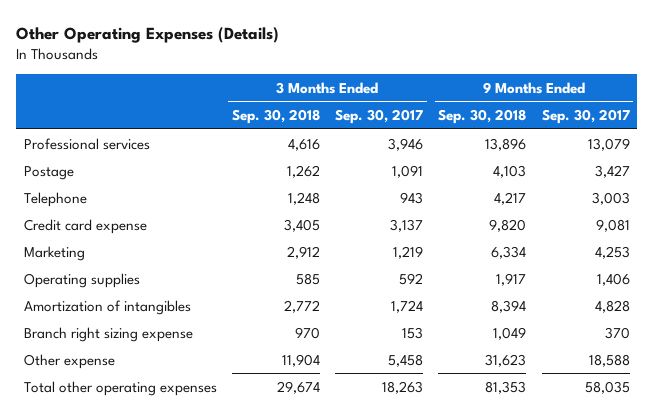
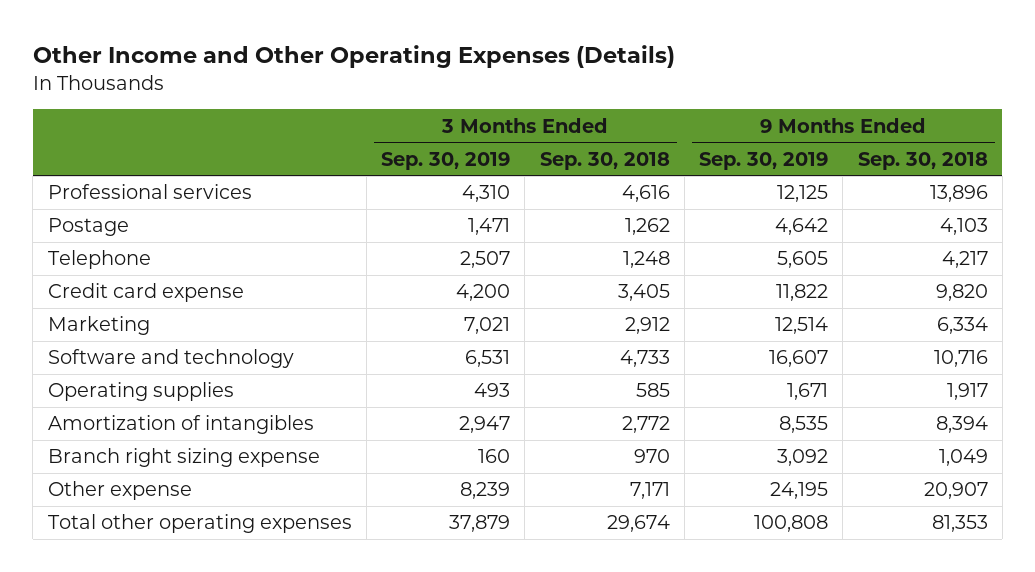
- Other Operating Expenses (Details)
+ Other Income and Other Operating Expenses (Details)
- | 3 Months Ended Sep. 30, 2018 | 3 Months Ended Sep. 30, 2017 | 9 Months Ended Sep. 30, 2018 | 9 Months Ended Sep. 30, 2017
+ | 3 Months Ended Sep. 30, 2019 | 3 Months Ended Sep. 30, 2018 | 9 Months Ended Sep. 30, 2019 | 9 Months Ended Sep. 30, 2018
+ Software and technology | 6,531 | 4,733 | 16,607 | 10,716
- Other expense | 11,904 | 5,458 | 31,623 | 18,588
+ Other expense | 8,239 | 7,171 | 24,195 | 20,907

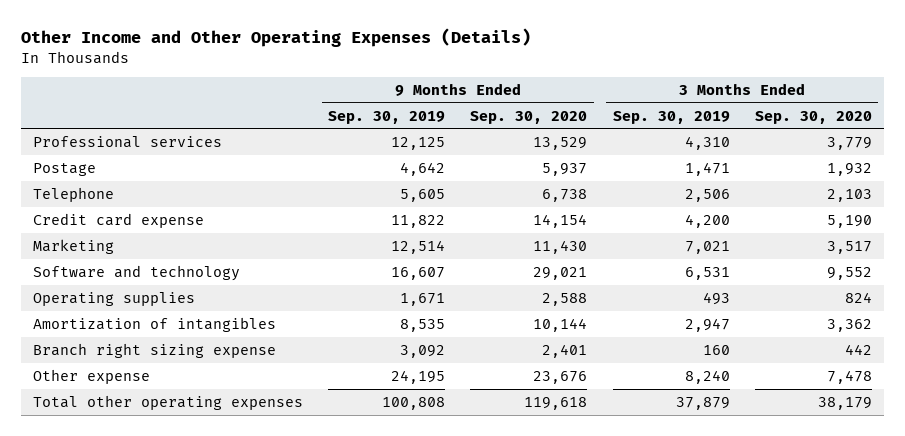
- | 3 Months Ended Sep. 30, 2019 | 3 Months Ended Sep. 30, 2018 | 9 Months Ended Sep. 30, 2019 | 9 Months Ended Sep. 30, 2018
+ | 9 Months Ended Sep. 30, 2019 | 9 Months Ended Sep. 30, 2020 | 3 Months Ended Sep. 30, 2019 | 3 Months Ended Sep. 30, 2020
- Telephone | 2,507 | 1,248 | 5,605 | 4,217
+ Telephone | 5,605 | 6,738 | 2,506 | 2,103
- Other expense | 8,239 | 7,171 | 24,195 | 20,907
+ Other expense | 24,195 | 23,676 | 8,240 | 7,478

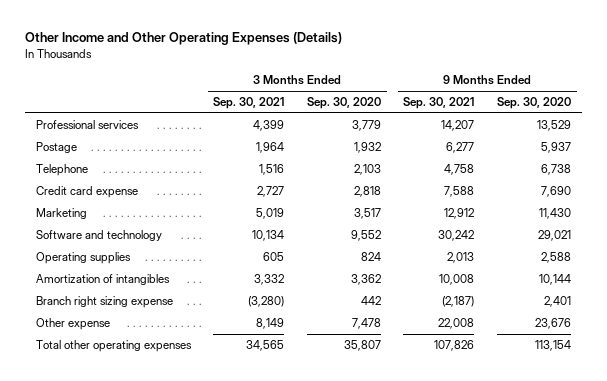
- | 9 Months Ended Sep. 30, 2019 | 9 Months Ended Sep. 30, 2020 | 3 Months Ended Sep. 30, 2019 | 3 Months Ended Sep. 30, 2020
+ | 3 Months Ended Sep. 30, 2021 | 3 Months Ended Sep. 30, 2020 | 9 Months Ended Sep. 30, 2021 | 9 Months Ended Sep. 30, 2020
- Credit card expense | 11,822 | 14,154 | 4,200 | 5,190
+ Credit card expense | 2,727 | 2,818 | 7,588 | 7,690
- Total other operating expenses | 100,808 | 119,618 | 37,879 | 38,179
+ Total other operating expenses | 34,565 | 35,807 | 107,826 | 113,154

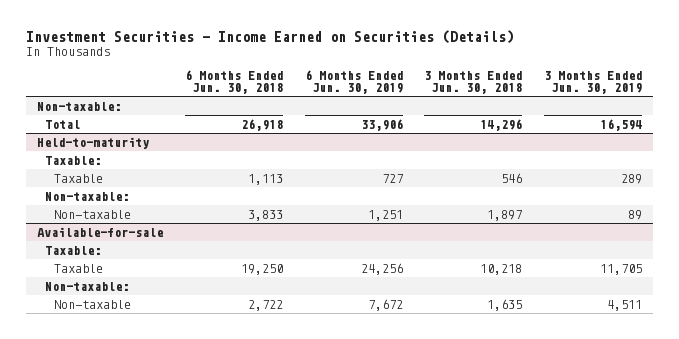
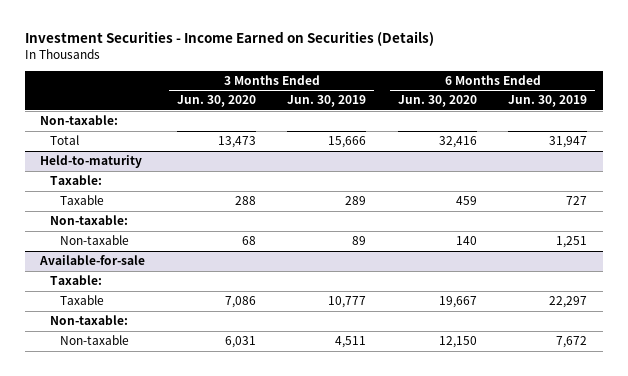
- | 6 Months Ended Jun. 30, 2018 | 6 Months Ended Jun. 30, 2019 | 3 Months Ended Jun. 30, 2018 | 3 Months Ended Jun. 30, 2019
+ | 3 Months Ended Jun. 30, 2020 | 3 Months Ended Jun. 30, 2019 | 6 Months Ended Jun. 30, 2020 | 6 Months Ended Jun. 30, 2019
- Total | 26,918 | 33,906 | 14,296 | 16,594
+ Total | 13,473 | 15,666 | 32,416 | 31,947
@ Available-for-sale
- Taxable | 19,250 | 24,256 | 10,218 | 11,705
+ Taxable | 7,086 | 10,777 | 19,667 | 22,297

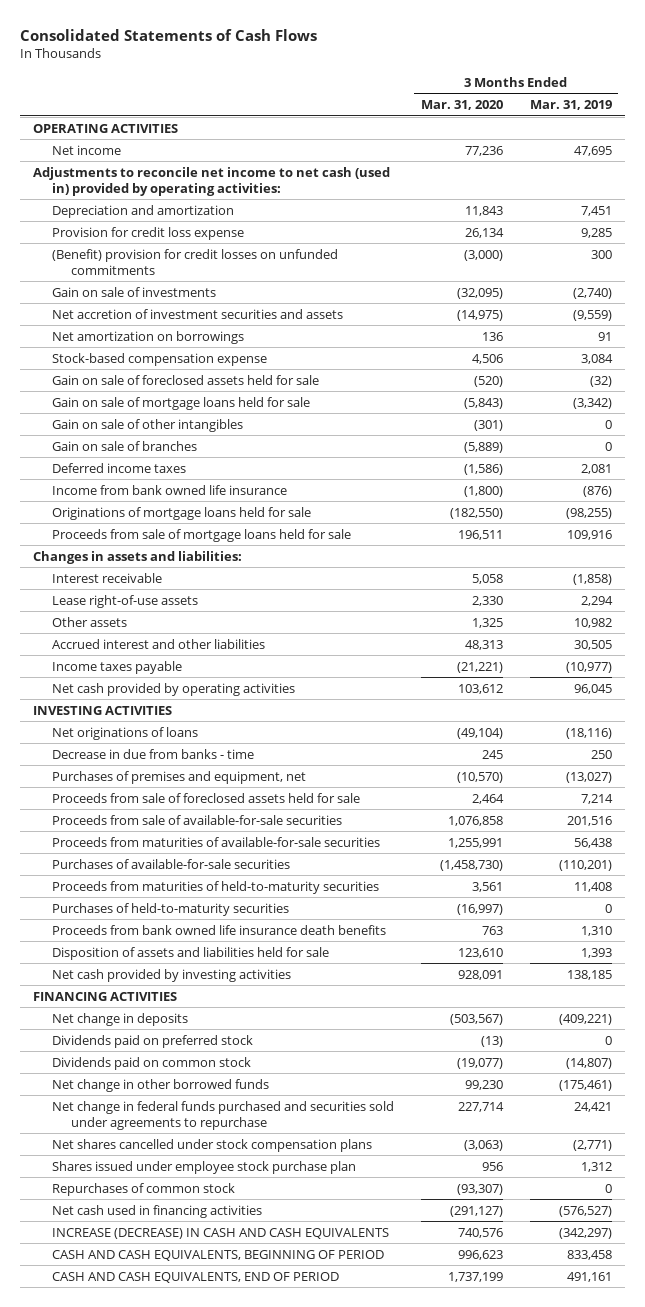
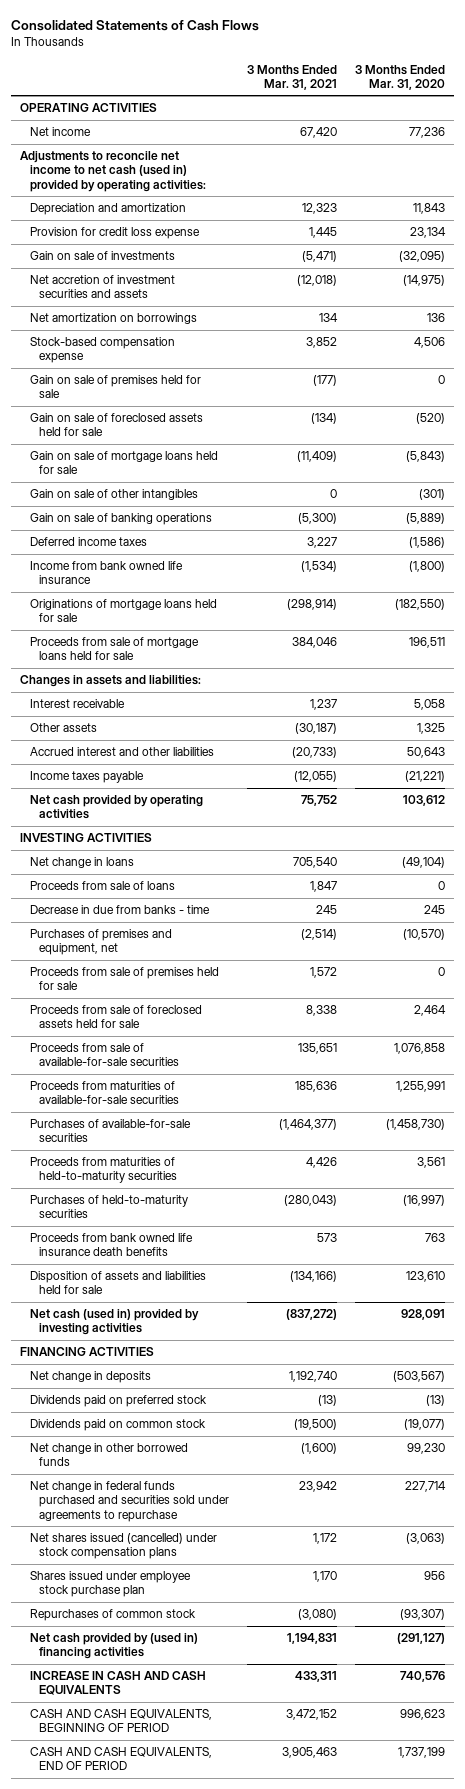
- | 3 Months Ended Mar. 31, 2020 | 3 Months Ended Mar. 31, 2019
+ | 3 Months Ended Mar. 31, 2021 | 3 Months Ended Mar. 31, 2020
- Provision for credit loss expense | 26,134 | 9,285
- (Benefit) provision for credit losses on unfunded commitments | (3,000) | 300
+ Provision for credit loss expense | 1,445 | 23,134
+ Gain on sale of premises held for sale | (177) | 0
- Gain on sale of branches | (5,889) | 0
+ Gain on sale of banking operations | (5,300) | (5,889)
- Lease right-of-use assets | 2,330 | 2,294
- Accrued interest and other liabilities | 48,313 | 30,505
+ Accrued interest and other liabilities | (20,733) | 50,643
- Net originations of loans | (49,104) | (18,116)
+ Net change in loans | 705,540 | (49,104)
+ Proceeds from sale of loans | 1,847 | 0
+ Proceeds from sale of premises held for sale | 1,572 | 0
- Net cash provided by investing activities | 928,091 | 138,185
+ Net cash (used in) provided by investing activities | (837,272) | 928,091
- Net shares cancelled under stock compensation plans | (3,063) | (2,771)
+ Net shares issued (cancelled) under stock compensation plans | 1,172 | (3,063)
- Net cash used in financing activities | (291,127) | (576,527)
- INCREASE (DECREASE) IN CASH AND CASH EQUIVALENTS | 740,576 | (342,297)
+ Net cash provided by (used in) financing activities | 1,194,831 | (291,127)
+ INCREASE IN CASH AND CASH EQUIVALENTS | 433,311 | 740,576

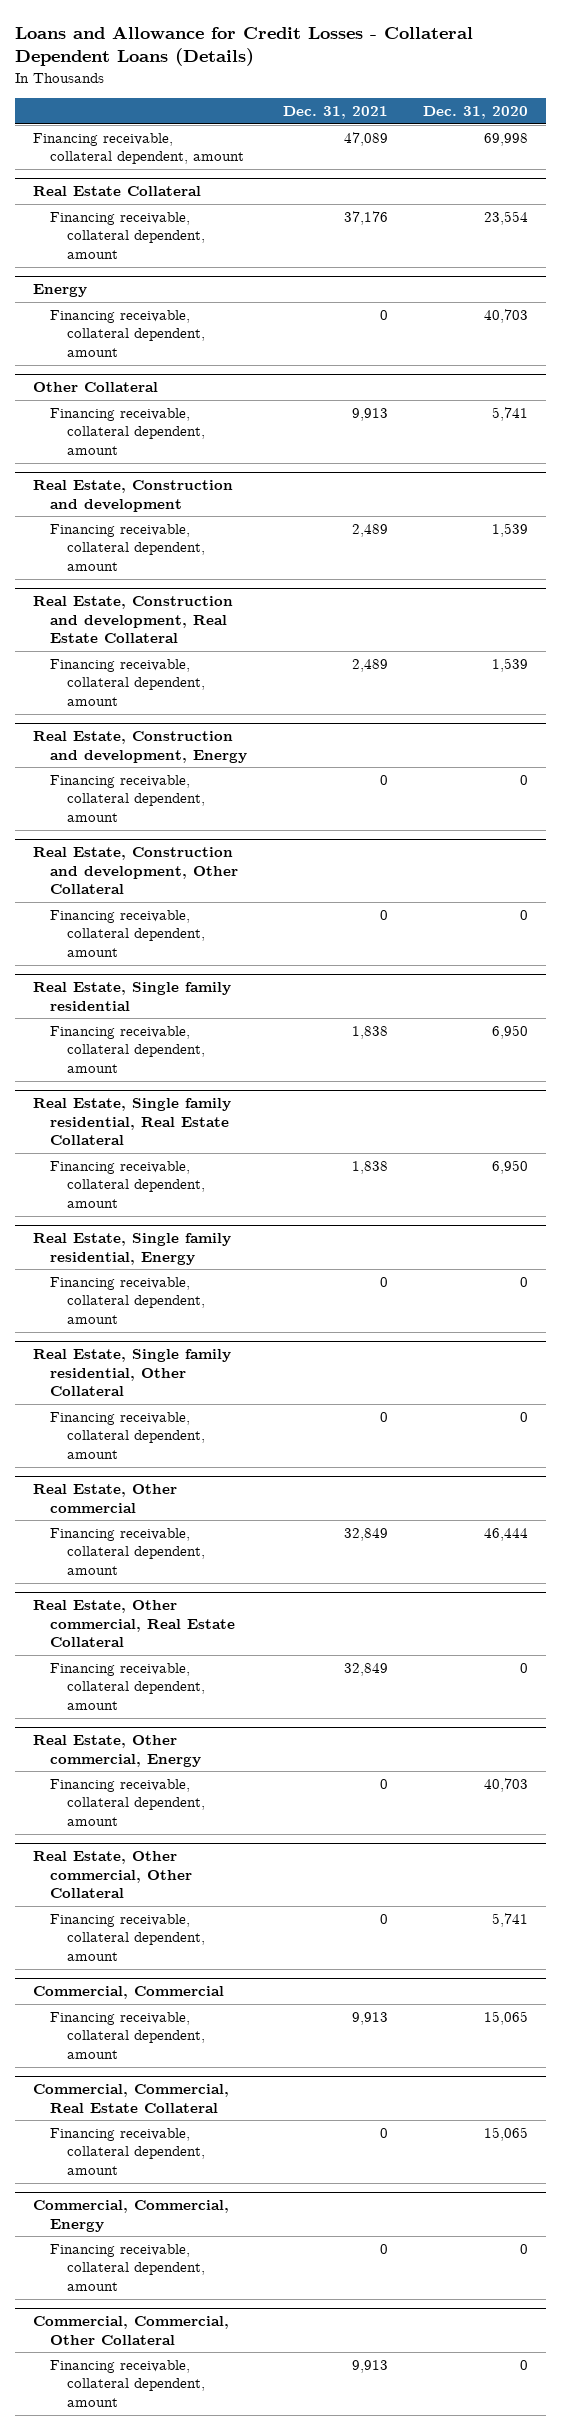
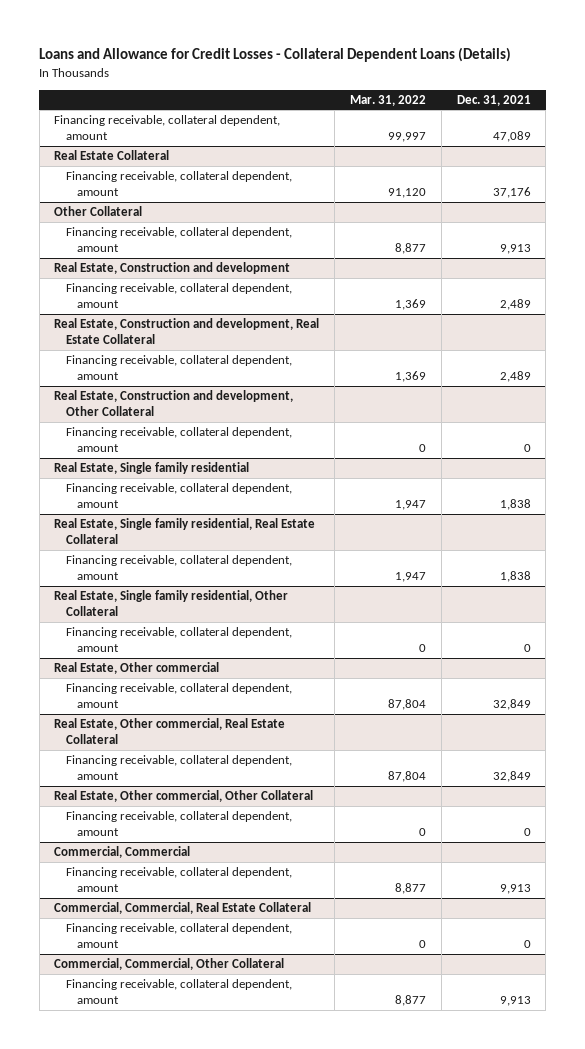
- | Dec. 31, 2021 | Dec. 31, 2020
+ | Mar. 31, 2022 | Dec. 31, 2021
- Energy
- Financing receivable, collateral dependent, amount | 0 | 40,703
- Real Estate, Construction and development, Energy
- Financing receivable, collateral dependent, amount | 0 | 0
- Real Estate, Single family residential, Energy
- Financing receivable, collateral dependent, amount | 0 | 0
- Real Estate, Other commercial, Energy
- Financing receivable, collateral dependent, amount | 0 | 40,703
- Commercial, Commercial, Energy
- Financing receivable, collateral dependent, amount | 0 | 0

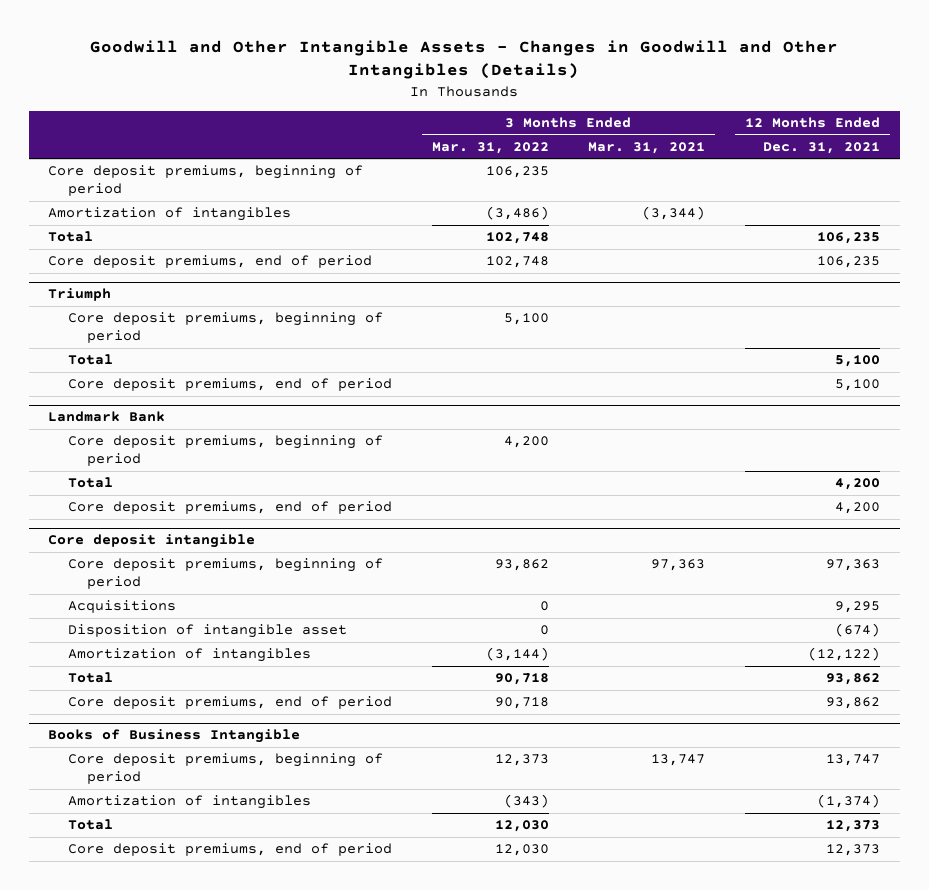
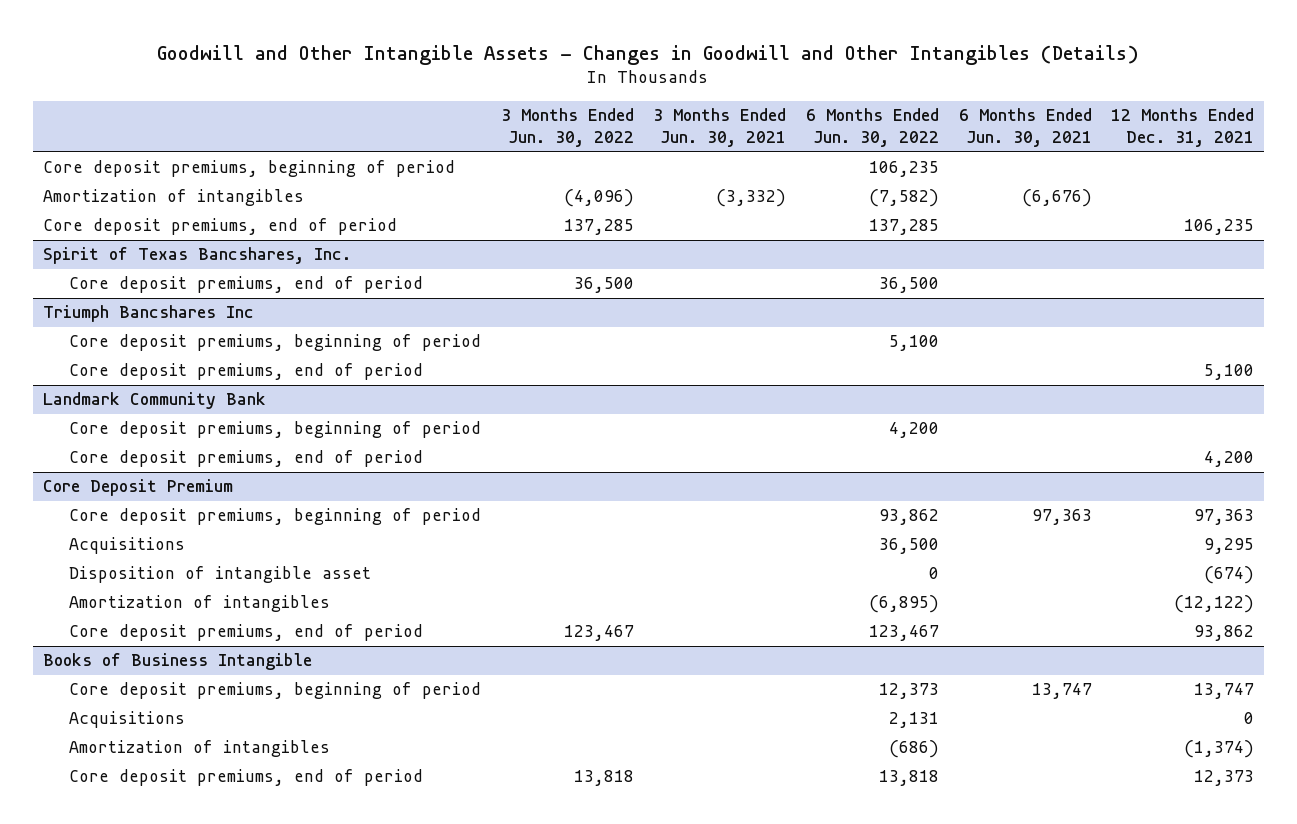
- | 3 Months Ended Mar. 31, 2022 | 3 Months Ended Mar. 31, 2021 | 12 Months Ended Dec. 31, 2021
+ | 3 Months Ended Jun. 30, 2022 | 3 Months Ended Jun. 30, 2021 | 6 Months Ended Jun. 30, 2022 | 6 Months Ended Jun. 30, 2021 | 12 Months Ended Dec. 31, 2021
- Total | 102,748 | | 106,235
- Triumph
+ Spirit of Texas Bancshares, Inc.
+ Core deposit premiums, end of period | 36,500 | | 36,500 | |
+ Triumph Bancshares Inc
- Total | | | 5,100
- Landmark Bank
+ Landmark Community Bank
- Total | | | 4,200
- Core deposit intangible
+ Core Deposit Premium
- Total | 90,718 | | 93,862
@ Books of Business Intangible
+ Acquisitions | | | 2,131 | | 0
- Total | 12,030 | | 12,373

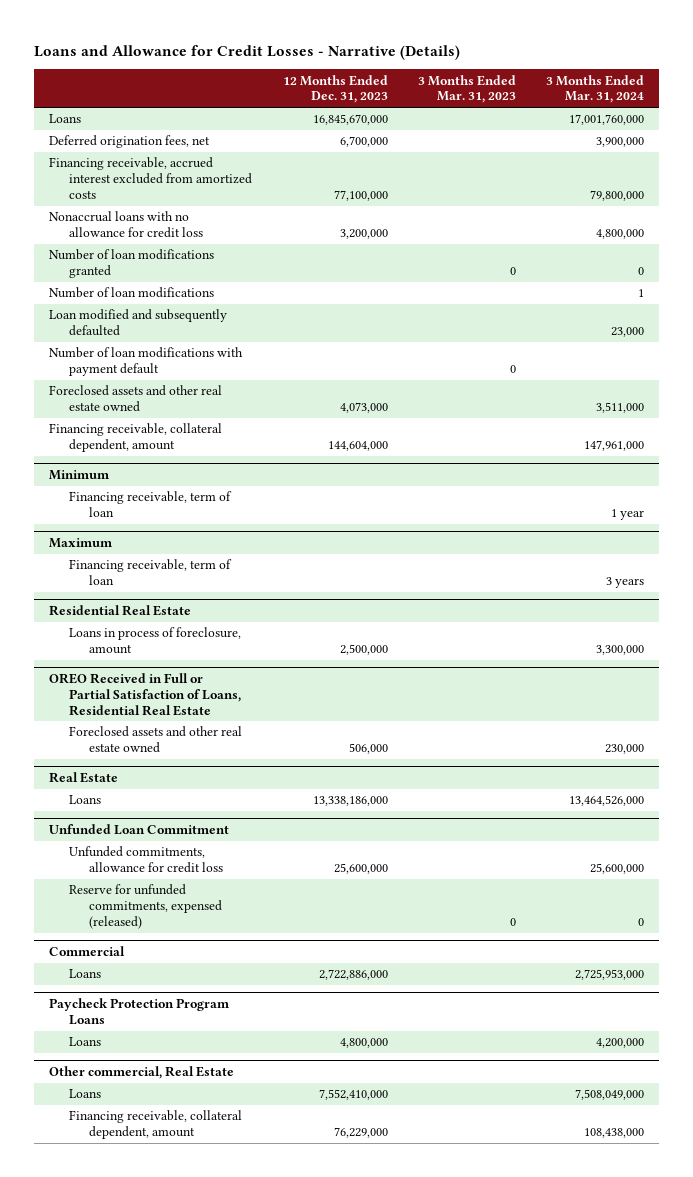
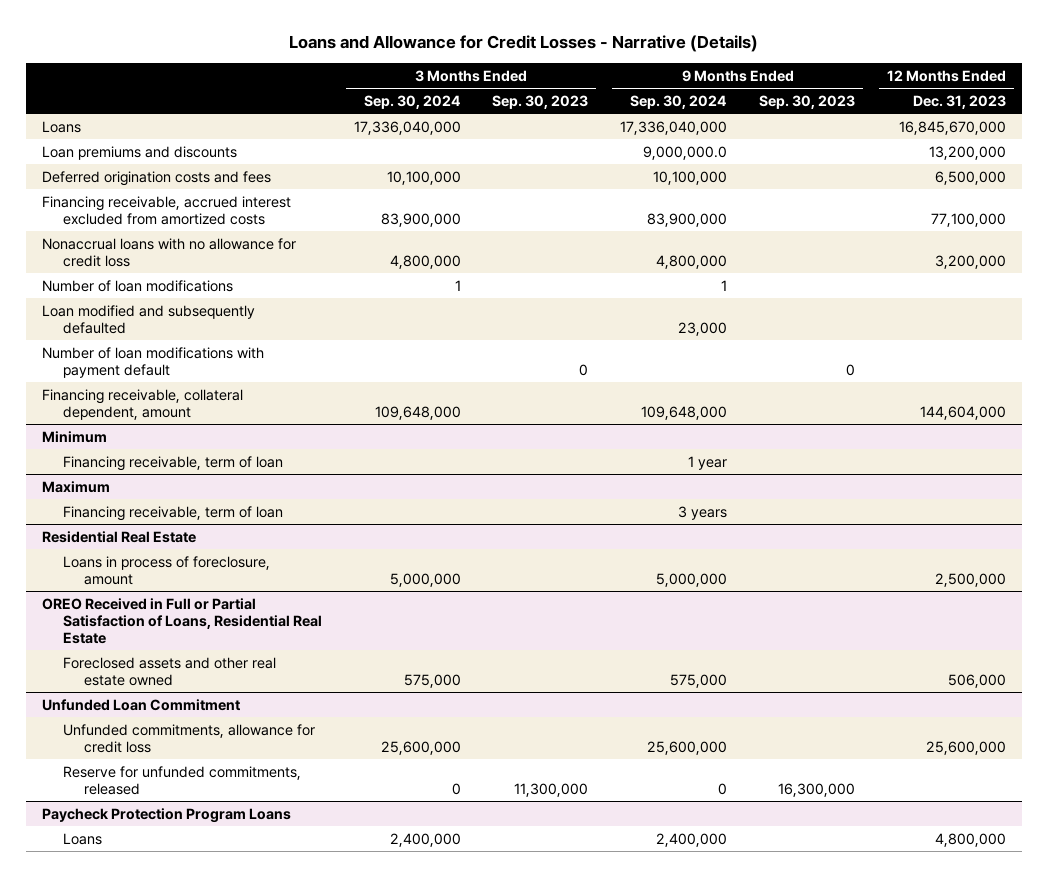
- | 12 Months Ended Dec. 31, 2023 | 3 Months Ended Mar. 31, 2023 | 3 Months Ended Mar. 31, 2024
+ | 3 Months Ended Sep. 30, 2024 | 3 Months Ended Sep. 30, 2023 | 9 Months Ended Sep. 30, 2024 | 9 Months Ended Sep. 30, 2023 | 12 Months Ended Dec. 31, 2023
- Deferred origination fees, net | 6,700,000 | | 3,900,000
+ Loan premiums and discounts | | | 9,000,000.0 | | 13,200,000
+ Deferred origination costs and fees | 10,100,000 | | 10,100,000 | | 6,500,000
- Number of loan modifications granted | | 0 | 0
- Foreclosed assets and other real estate owned | 4,073,000 | | 3,511,000
- Real Estate
- Loans | 13,338,186,000 | | 13,464,526,000
@ Unfunded Loan Commitment
- Reserve for unfunded commitments, expensed (released) | | 0 | 0
- Commercial
- Loans | 2,722,886,000 | | 2,725,953,000
@ Unfunded Loan Commitment
+ Reserve for unfunded commitments, released | 0 | 11,300,000 | 0 | 16,300,000 |
- Other commercial, Real Estate
- Loans | 7,552,410,000 | | 7,508,049,000
- Financing receivable, collateral dependent, amount | 76,229,000 | | 108,438,000

